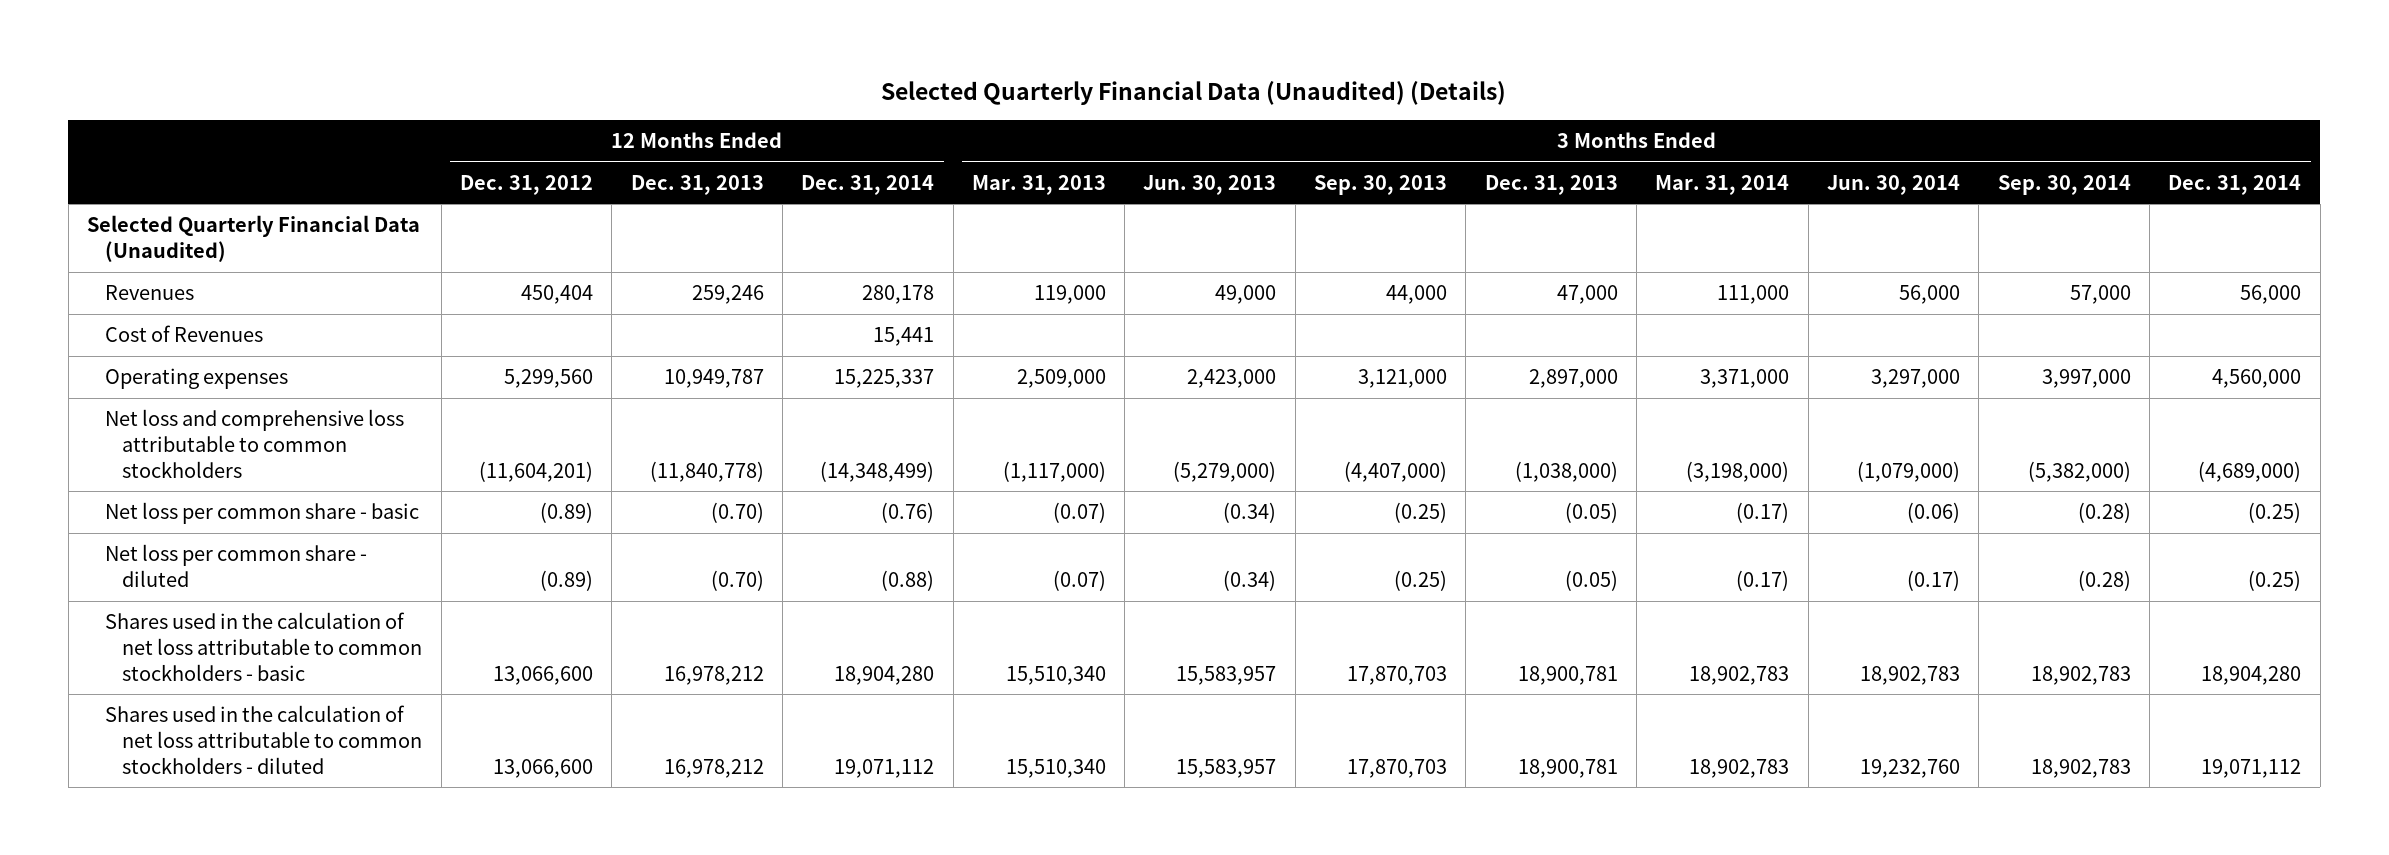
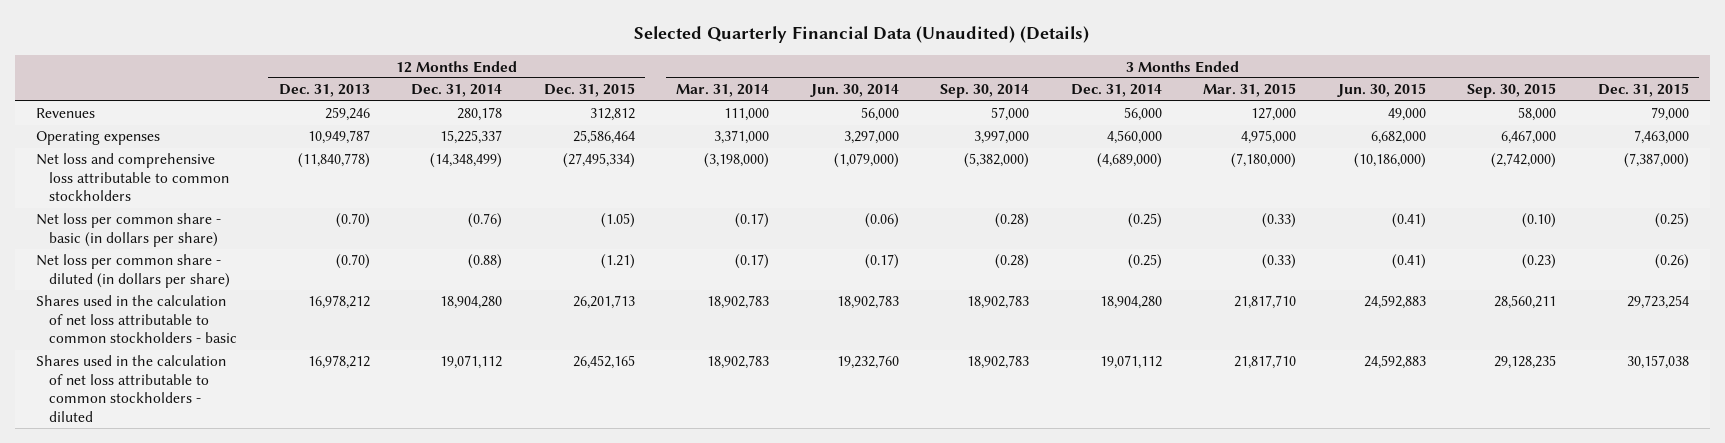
- | 12 Months Ended Dec. 31, 2012 | 12 Months Ended Dec. 31, 2013 | 12 Months Ended Dec. 31, 2014 | 3 Months Ended Mar. 31, 2013 | 3 Months Ended Jun. 30, 2013 | 3 Months Ended Sep. 30, 2013 | 3 Months Ended Dec. 31, 2013 | 3 Months Ended Mar. 31, 2014 | 3 Months Ended Jun. 30, 2014 | 3 Months Ended Sep. 30, 2014 | 3 Months Ended Dec. 31, 2014
+ | 12 Months Ended Dec. 31, 2013 | 12 Months Ended Dec. 31, 2014 | 12 Months Ended Dec. 31, 2015 | 3 Months Ended Mar. 31, 2014 | 3 Months Ended Jun. 30, 2014 | 3 Months Ended Sep. 30, 2014 | 3 Months Ended Dec. 31, 2014 | 3 Months Ended Mar. 31, 2015 | 3 Months Ended Jun. 30, 2015 | 3 Months Ended Sep. 30, 2015 | 3 Months Ended Dec. 31, 2015
- Selected Quarterly Financial Data (Unaudited)
- Cost of Revenues | | | 15,441 | | | | | | | |
- Net loss per common share - basic | (0.89) | (0.70) | (0.76) | (0.07) | (0.34) | (0.25) | (0.05) | (0.17) | (0.06) | (0.28) | (0.25)
- Net loss per common share - diluted | (0.89) | (0.70) | (0.88) | (0.07) | (0.34) | (0.25) | (0.05) | (0.17) | (0.17) | (0.28) | (0.25)
+ Net loss per common share - basic (in dollars per share) | (0.70) | (0.76) | (1.05) | (0.17) | (0.06) | (0.28) | (0.25) | (0.33) | (0.41) | (0.10) | (0.25)
+ Net loss per common share - diluted (in dollars per share) | (0.70) | (0.88) | (1.21) | (0.17) | (0.17) | (0.28) | (0.25) | (0.33) | (0.41) | (0.23) | (0.26)

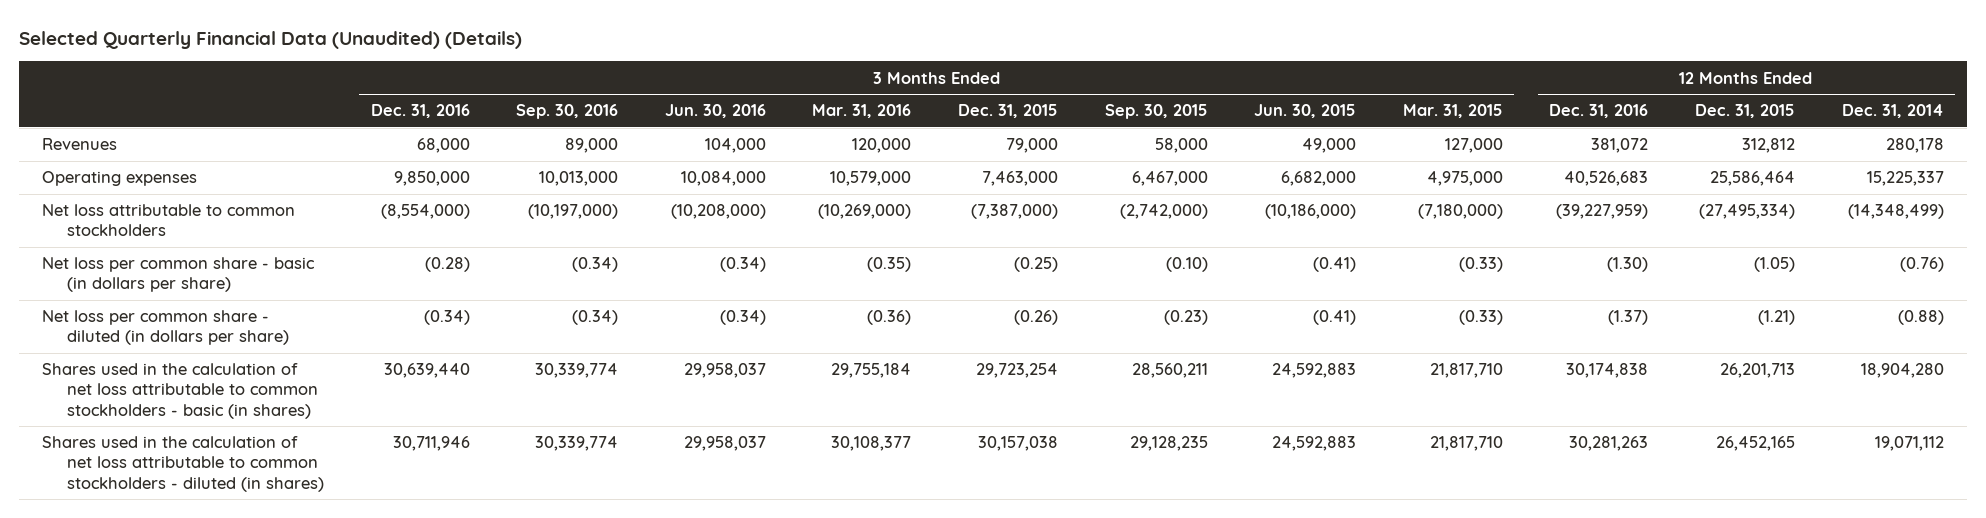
- | 12 Months Ended Dec. 31, 2013 | 12 Months Ended Dec. 31, 2014 | 12 Months Ended Dec. 31, 2015 | 3 Months Ended Mar. 31, 2014 | 3 Months Ended Jun. 30, 2014 | 3 Months Ended Sep. 30, 2014 | 3 Months Ended Dec. 31, 2014 | 3 Months Ended Mar. 31, 2015 | 3 Months Ended Jun. 30, 2015 | 3 Months Ended Sep. 30, 2015 | 3 Months Ended Dec. 31, 2015
+ | 3 Months Ended Dec. 31, 2016 | 3 Months Ended Sep. 30, 2016 | 3 Months Ended Jun. 30, 2016 | 3 Months Ended Mar. 31, 2016 | 3 Months Ended Dec. 31, 2015 | 3 Months Ended Sep. 30, 2015 | 3 Months Ended Jun. 30, 2015 | 3 Months Ended Mar. 31, 2015 | 12 Months Ended Dec. 31, 2016 | 12 Months Ended Dec. 31, 2015 | 12 Months Ended Dec. 31, 2014
- Net loss and comprehensive loss attributable to common stockholders | (11,840,778) | (14,348,499) | (27,495,334) | (3,198,000) | (1,079,000) | (5,382,000) | (4,689,000) | (7,180,000) | (10,186,000) | (2,742,000) | (7,387,000)
+ Net loss attributable to common stockholders | (8,554,000) | (10,197,000) | (10,208,000) | (10,269,000) | (7,387,000) | (2,742,000) | (10,186,000) | (7,180,000) | (39,227,959) | (27,495,334) | (14,348,499)
- Shares used in the calculation of net loss attributable to common stockholders - basic | 16,978,212 | 18,904,280 | 26,201,713 | 18,902,783 | 18,902,783 | 18,902,783 | 18,904,280 | 21,817,710 | 24,592,883 | 28,560,211 | 29,723,254
- Shares used in the calculation of net loss attributable to common stockholders - diluted | 16,978,212 | 19,071,112 | 26,452,165 | 18,902,783 | 19,232,760 | 18,902,783 | 19,071,112 | 21,817,710 | 24,592,883 | 29,128,235 | 30,157,038
+ Shares used in the calculation of net loss attributable to common stockholders - basic (in shares) | 30,639,440 | 30,339,774 | 29,958,037 | 29,755,184 | 29,723,254 | 28,560,211 | 24,592,883 | 21,817,710 | 30,174,838 | 26,201,713 | 18,904,280
+ Shares used in the calculation of net loss attributable to common stockholders - diluted (in shares) | 30,711,946 | 30,339,774 | 29,958,037 | 30,108,377 | 30,157,038 | 29,128,235 | 24,592,883 | 21,817,710 | 30,281,263 | 26,452,165 | 19,071,112

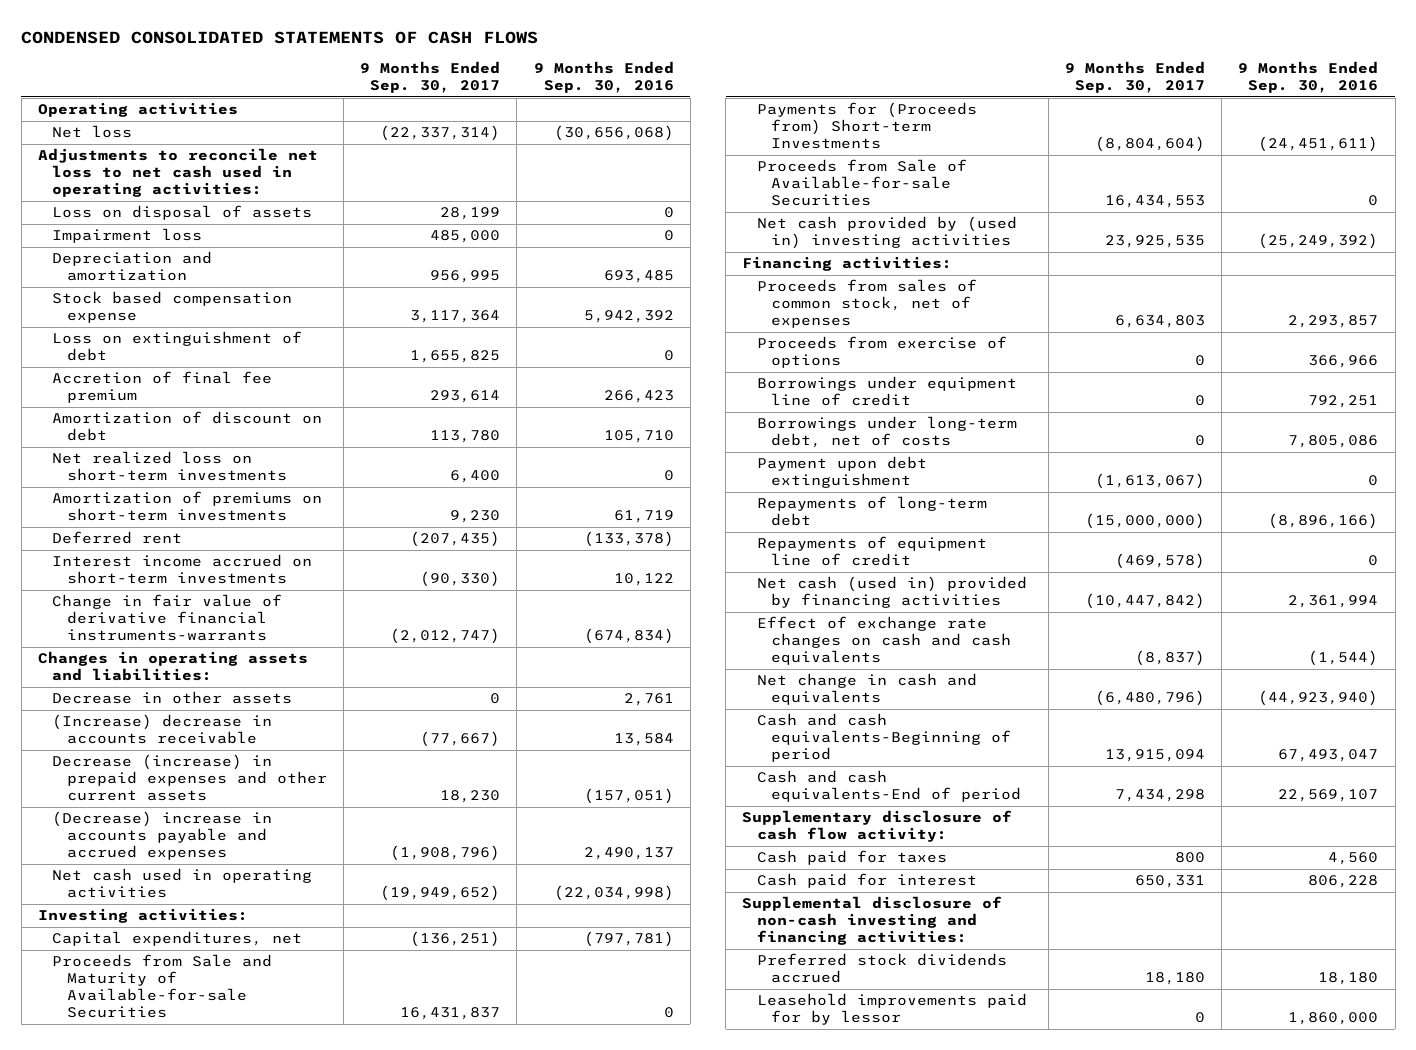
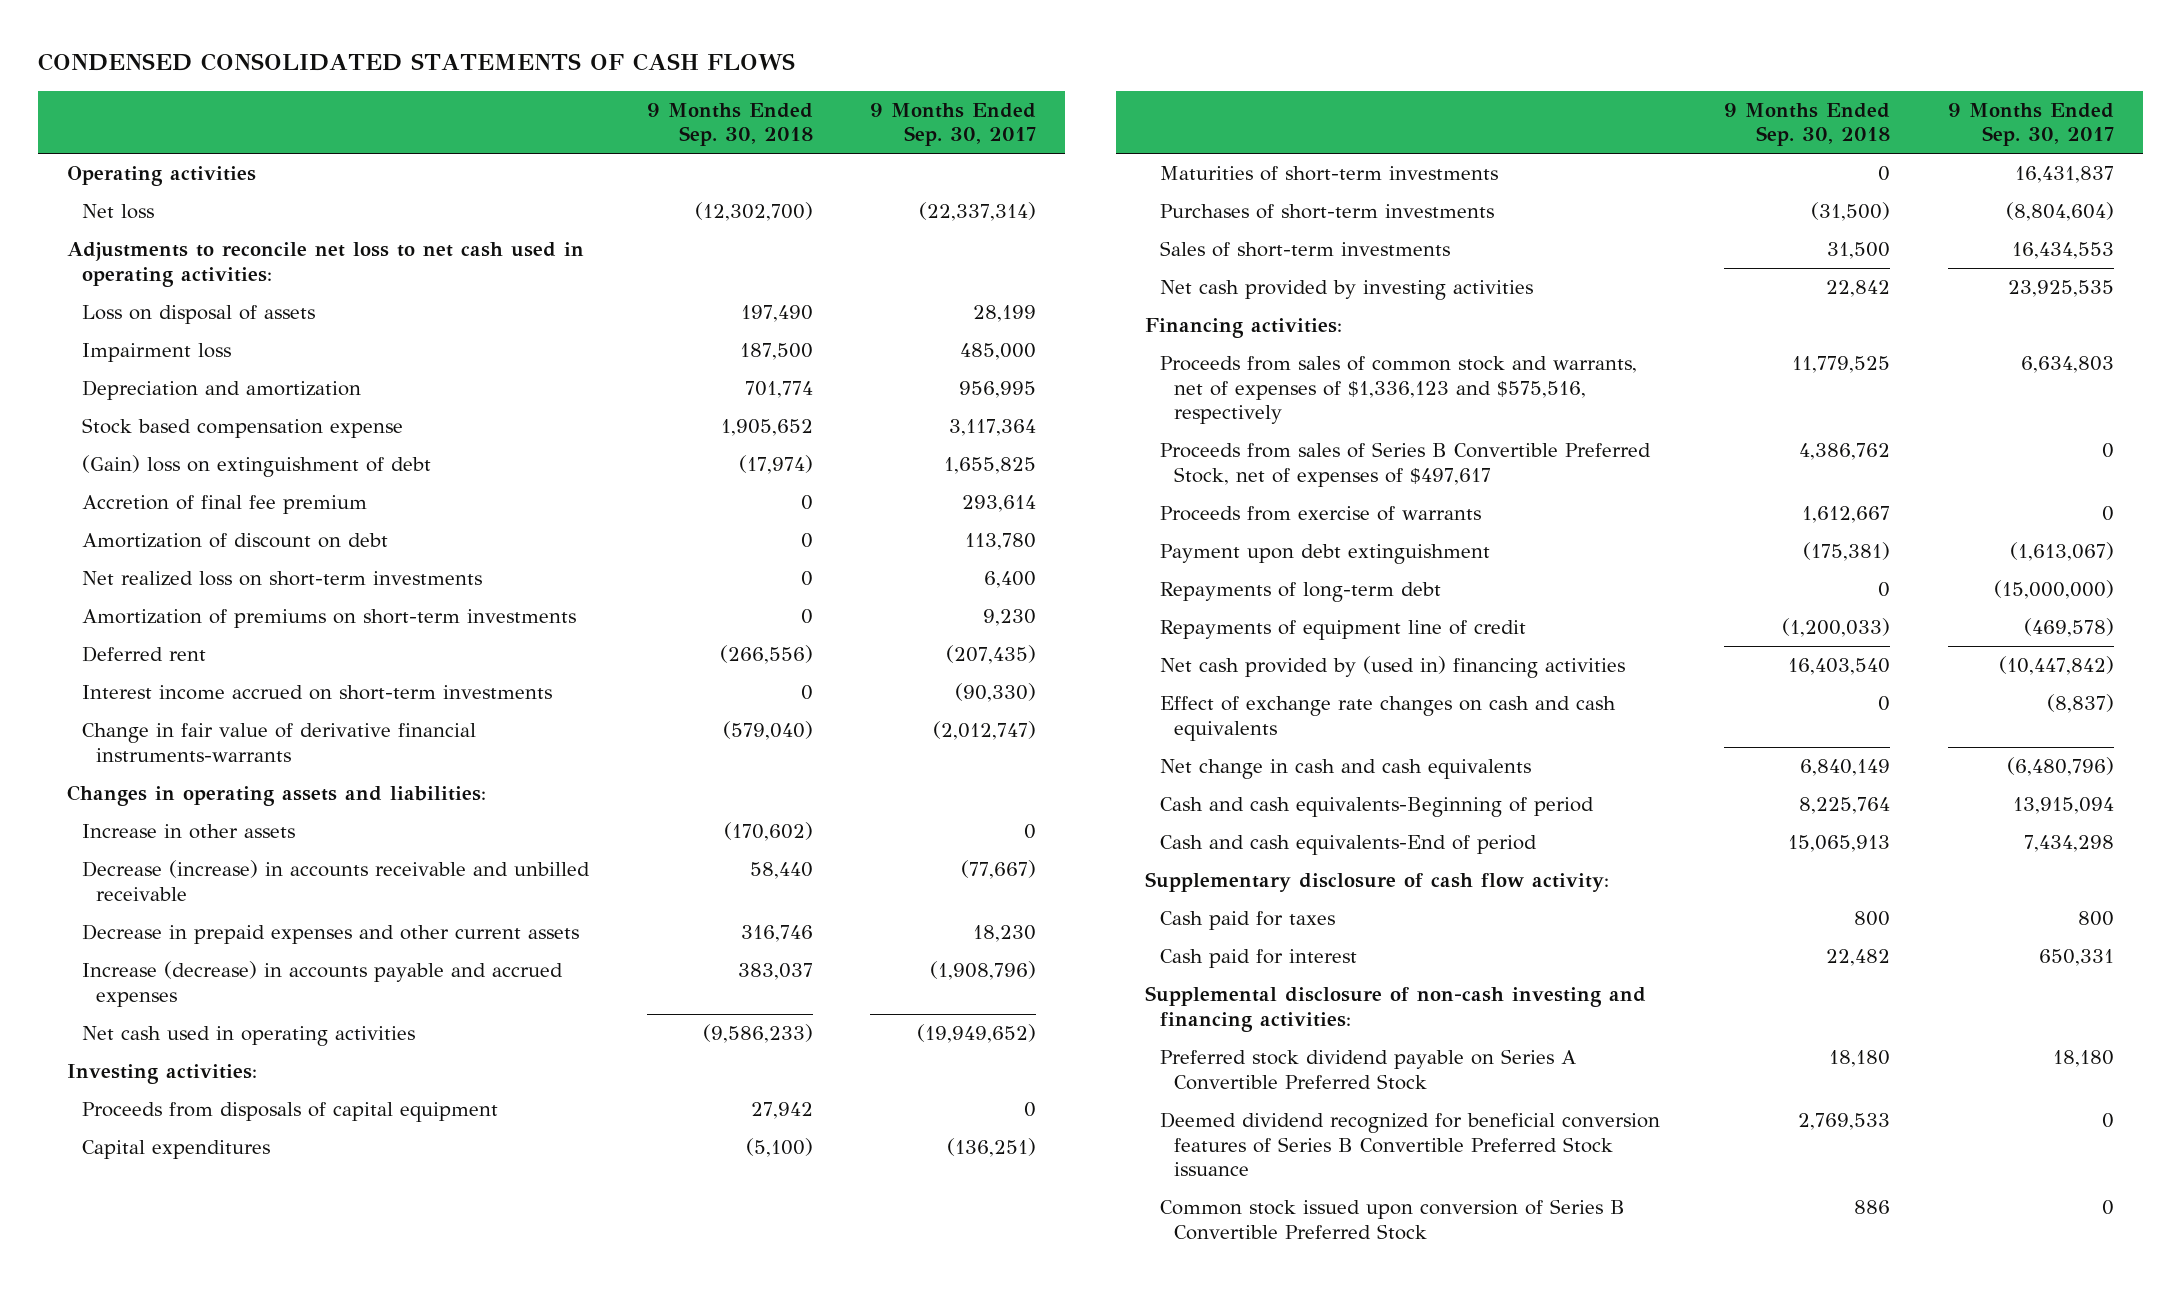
- | 9 Months Ended Sep. 30, 2017 | 9 Months Ended Sep. 30, 2016
+ | 9 Months Ended Sep. 30, 2018 | 9 Months Ended Sep. 30, 2017
- Loss on extinguishment of debt | 1,655,825 | 0
+ (Gain) loss on extinguishment of debt | (17,974) | 1,655,825
- Decrease in other assets | 0 | 2,761
- (Increase) decrease in accounts receivable | (77,667) | 13,584
- Decrease (increase) in prepaid expenses and other current assets | 18,230 | (157,051)
- (Decrease) increase in accounts payable and accrued expenses | (1,908,796) | 2,490,137
+ Increase in other assets | (170,602) | 0
+ Decrease (increase) in accounts receivable and unbilled receivable | 58,440 | (77,667)
+ Decrease in prepaid expenses and other current assets | 316,746 | 18,230
+ Increase (decrease) in accounts payable and accrued expenses | 383,037 | (1,908,796)
- Capital expenditures, net | (136,251) | (797,781)
- Proceeds from Sale and Maturity of Available-for-sale Securities | 16,431,837 | 0
- Payments for (Proceeds from) Short-term Investments | (8,804,604) | (24,451,611)
- Proceeds from Sale of Available-for-sale Securities | 16,434,553 | 0
- Net cash provided by (used in) investing activities | 23,925,535 | (25,249,392)
+ Proceeds from disposals of capital equipment | 27,942 | 0
+ Capital expenditures | (5,100) | (136,251)
+ Maturities of short-term investments | 0 | 16,431,837
+ Purchases of short-term investments | (31,500) | (8,804,604)
+ Sales of short-term investments | 31,500 | 16,434,553
+ Net cash provided by investing activities | 22,842 | 23,925,535
- Proceeds from sales of common stock, net of expenses | 6,634,803 | 2,293,857
- Proceeds from exercise of options | 0 | 366,966
- Borrowings under equipment line of credit | 0 | 792,251
- Borrowings under long-term debt, net of costs | 0 | 7,805,086
+ Proceeds from sales of common stock and warrants, net of expenses of $1,336,123 and $575,516, respectively | 11,779,525 | 6,634,803
+ Proceeds from sales of Series B Convertible Preferred Stock, net of expenses of $497,617 | 4,386,762 | 0
+ Proceeds from exercise of warrants | 1,612,667 | 0
- Net cash (used in) provided by financing activities | (10,447,842) | 2,361,994
+ Net cash provided by (used in) financing activities | 16,403,540 | (10,447,842)
- Net change in cash and equivalents | (6,480,796) | (44,923,940)
+ Net change in cash and cash equivalents | 6,840,149 | (6,480,796)
- Preferred stock dividends accrued | 18,180 | 18,180
- Leasehold improvements paid for by lessor | 0 | 1,860,000
+ Preferred stock dividend payable on Series A Convertible Preferred Stock | 18,180 | 18,180
+ Deemed dividend recognized for beneficial conversion features of Series B Convertible Preferred Stock issuance | 2,769,533 | 0
+ Common stock issued upon conversion of Series B Convertible Preferred Stock | 886 | 0

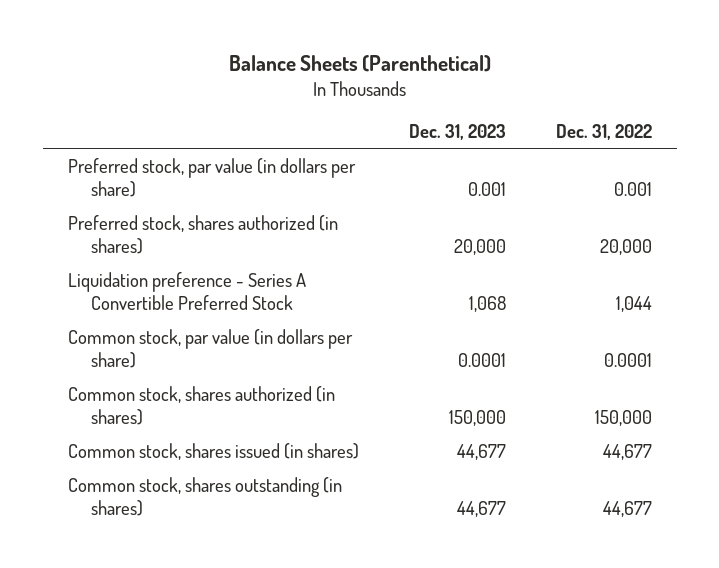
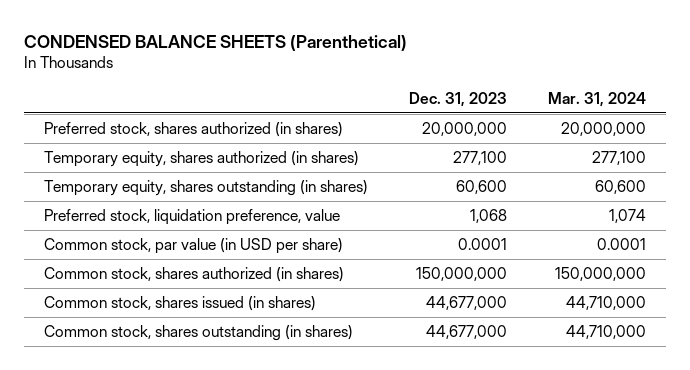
- Balance Sheets (Parenthetical)
+ CONDENSED BALANCE SHEETS (Parenthetical)
- | Dec. 31, 2023 | Dec. 31, 2022
+ | Dec. 31, 2023 | Mar. 31, 2024
- Preferred stock, par value (in dollars per share) | 0.001 | 0.001
- Preferred stock, shares authorized (in shares) | 20,000 | 20,000
- Liquidation preference - Series A Convertible Preferred Stock | 1,068 | 1,044
- Common stock, par value (in dollars per share) | 0.0001 | 0.0001
- Common stock, shares authorized (in shares) | 150,000 | 150,000
- Common stock, shares issued (in shares) | 44,677 | 44,677
- Common stock, shares outstanding (in shares) | 44,677 | 44,677
+ Preferred stock, shares authorized (in shares) | 20,000,000 | 20,000,000
+ Temporary equity, shares authorized (in shares) | 277,100 | 277,100
+ Temporary equity, shares outstanding (in shares) | 60,600 | 60,600
+ Preferred stock, liquidation preference, value | 1,068 | 1,074
+ Common stock, par value (in USD per share) | 0.0001 | 0.0001
+ Common stock, shares authorized (in shares) | 150,000,000 | 150,000,000
+ Common stock, shares issued (in shares) | 44,677,000 | 44,710,000
+ Common stock, shares outstanding (in shares) | 44,677,000 | 44,710,000

